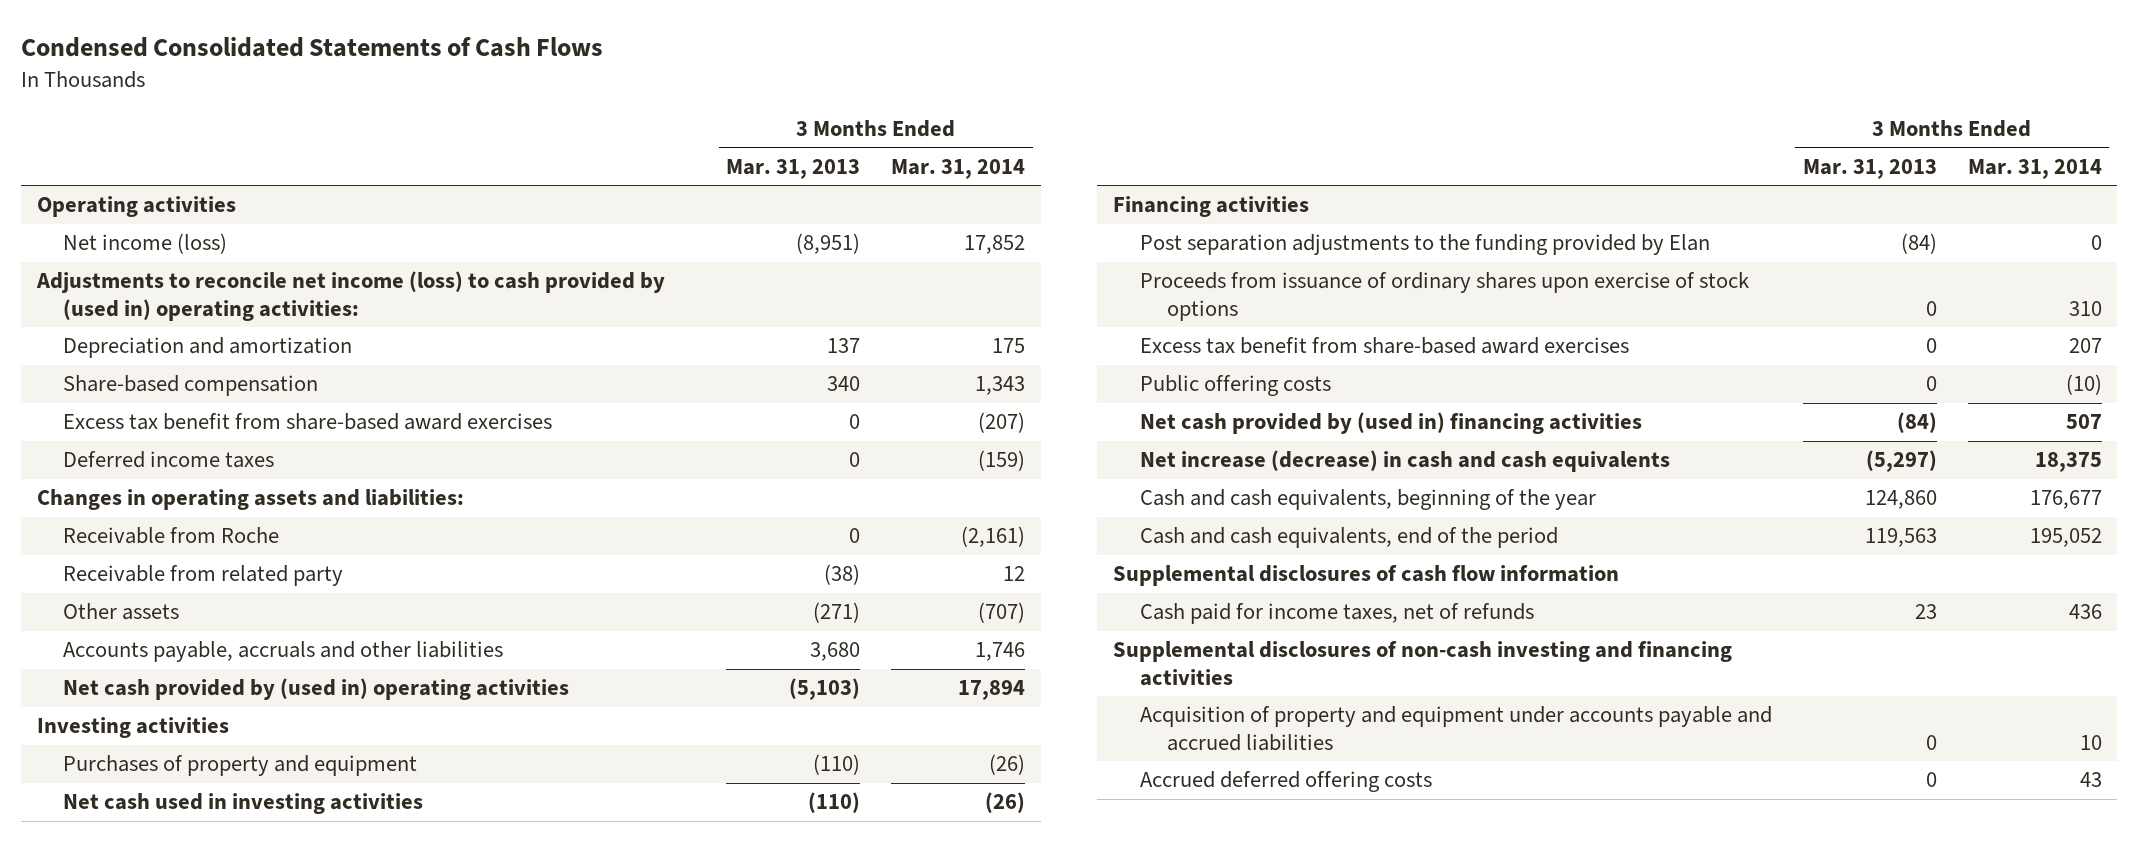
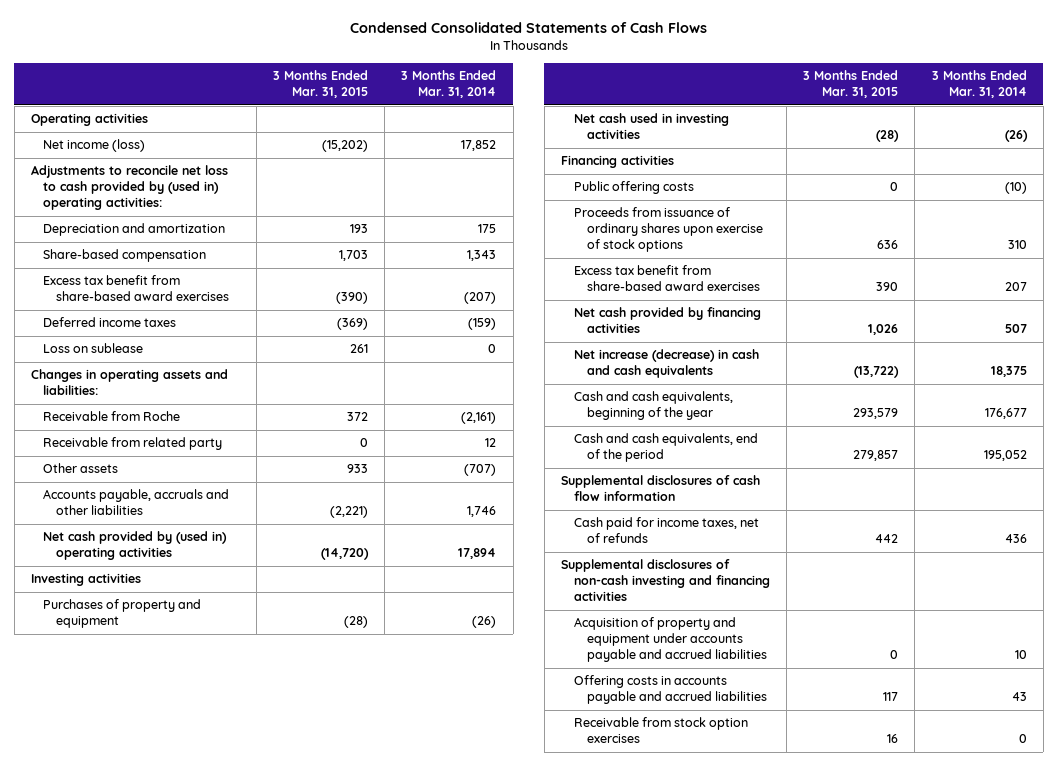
- | 3 Months Ended Mar. 31, 2013 | 3 Months Ended Mar. 31, 2014
+ | 3 Months Ended Mar. 31, 2015 | 3 Months Ended Mar. 31, 2014
- Adjustments to reconcile net income (loss) to cash provided by (used in) operating activities:
+ Adjustments to reconcile net loss to cash provided by (used in) operating activities:
+ Loss on sublease | 261 | 0
- Post separation adjustments to the funding provided by Elan | (84) | 0
moved up: Public offering costs | 0 | (10)
- Net cash provided by (used in) financing activities | (84) | 507
+ Net cash provided by financing activities | 1,026 | 507
- Accrued deferred offering costs | 0 | 43
+ Offering costs in accounts payable and accrued liabilities | 117 | 43
+ Receivable from stock option exercises | 16 | 0

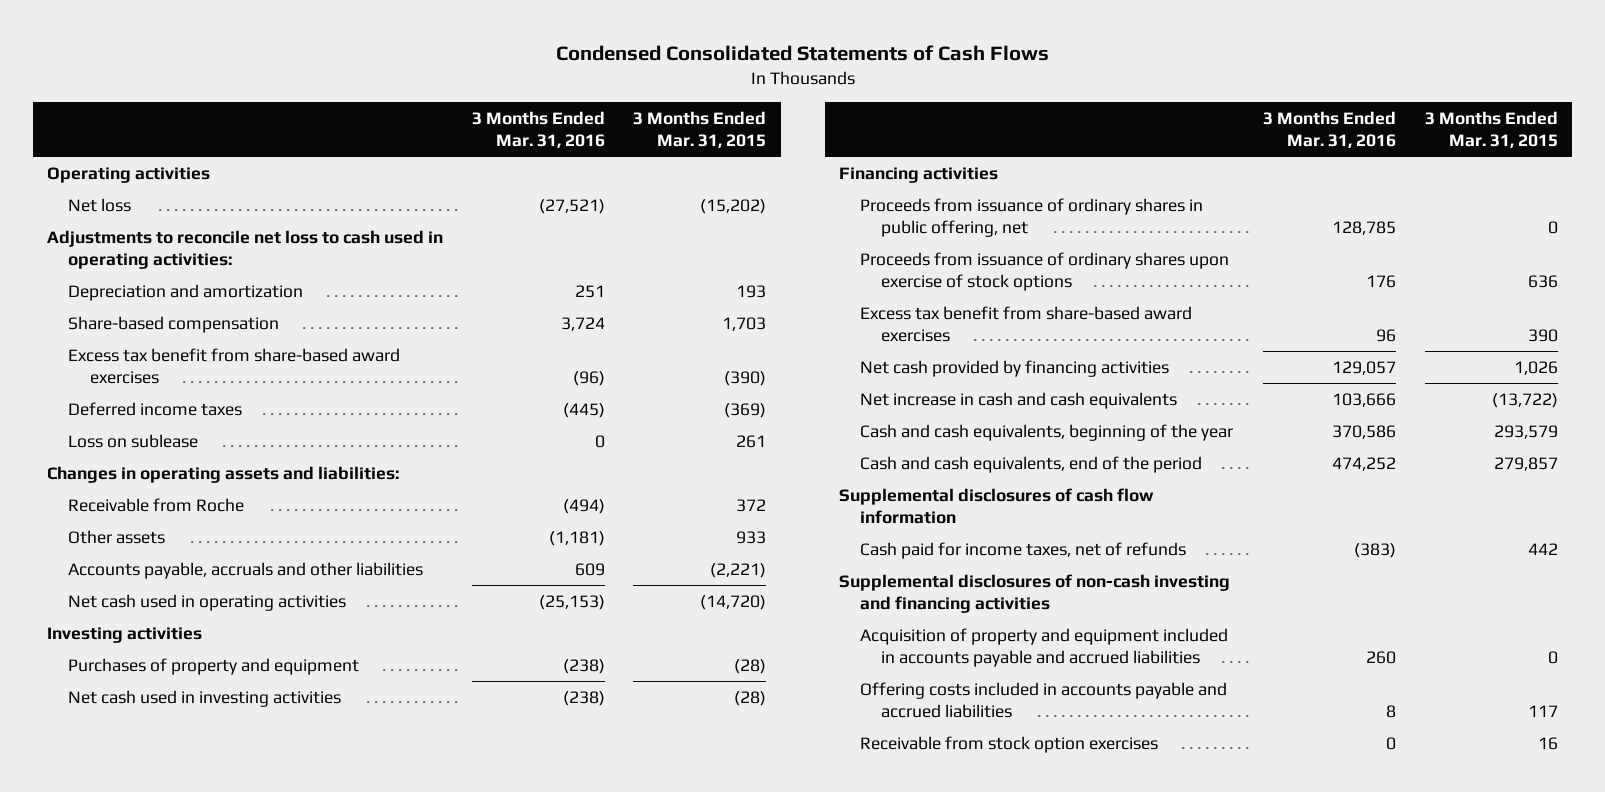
- | 3 Months Ended Mar. 31, 2015 | 3 Months Ended Mar. 31, 2014
+ | 3 Months Ended Mar. 31, 2016 | 3 Months Ended Mar. 31, 2015
- Net income (loss) | (15,202) | 17,852
- Adjustments to reconcile net loss to cash provided by (used in) operating activities:
+ Net loss | (27,521) | (15,202)
+ Adjustments to reconcile net loss to cash used in operating activities:
- Receivable from related party | 0 | 12
- Net cash provided by (used in) operating activities | (14,720) | 17,894
+ Net cash used in operating activities | (25,153) | (14,720)
- Public offering costs | 0 | (10)
+ Proceeds from issuance of ordinary shares in public offering, net | 128,785 | 0
- Net increase (decrease) in cash and cash equivalents | (13,722) | 18,375
+ Net increase in cash and cash equivalents | 103,666 | (13,722)
- Acquisition of property and equipment under accounts payable and accrued liabilities | 0 | 10
- Offering costs in accounts payable and accrued liabilities | 117 | 43
+ Acquisition of property and equipment included in accounts payable and accrued liabilities | 260 | 0
+ Offering costs included in accounts payable and accrued liabilities | 8 | 117

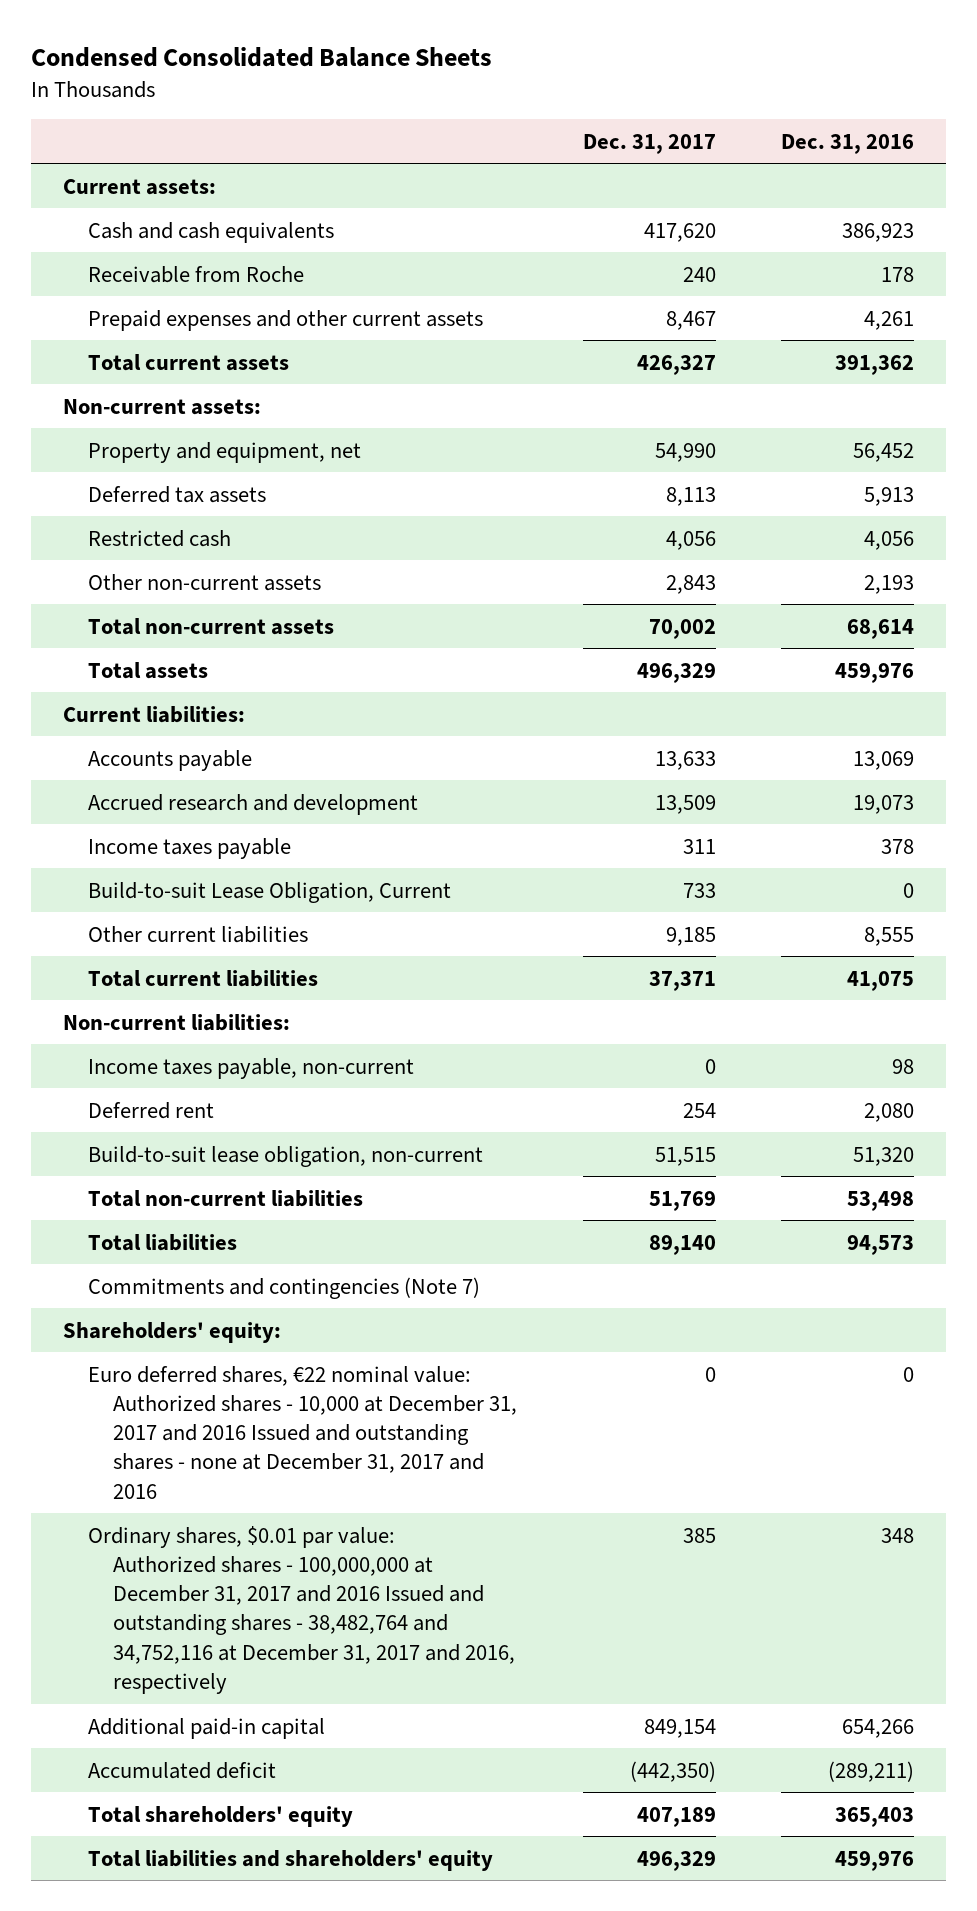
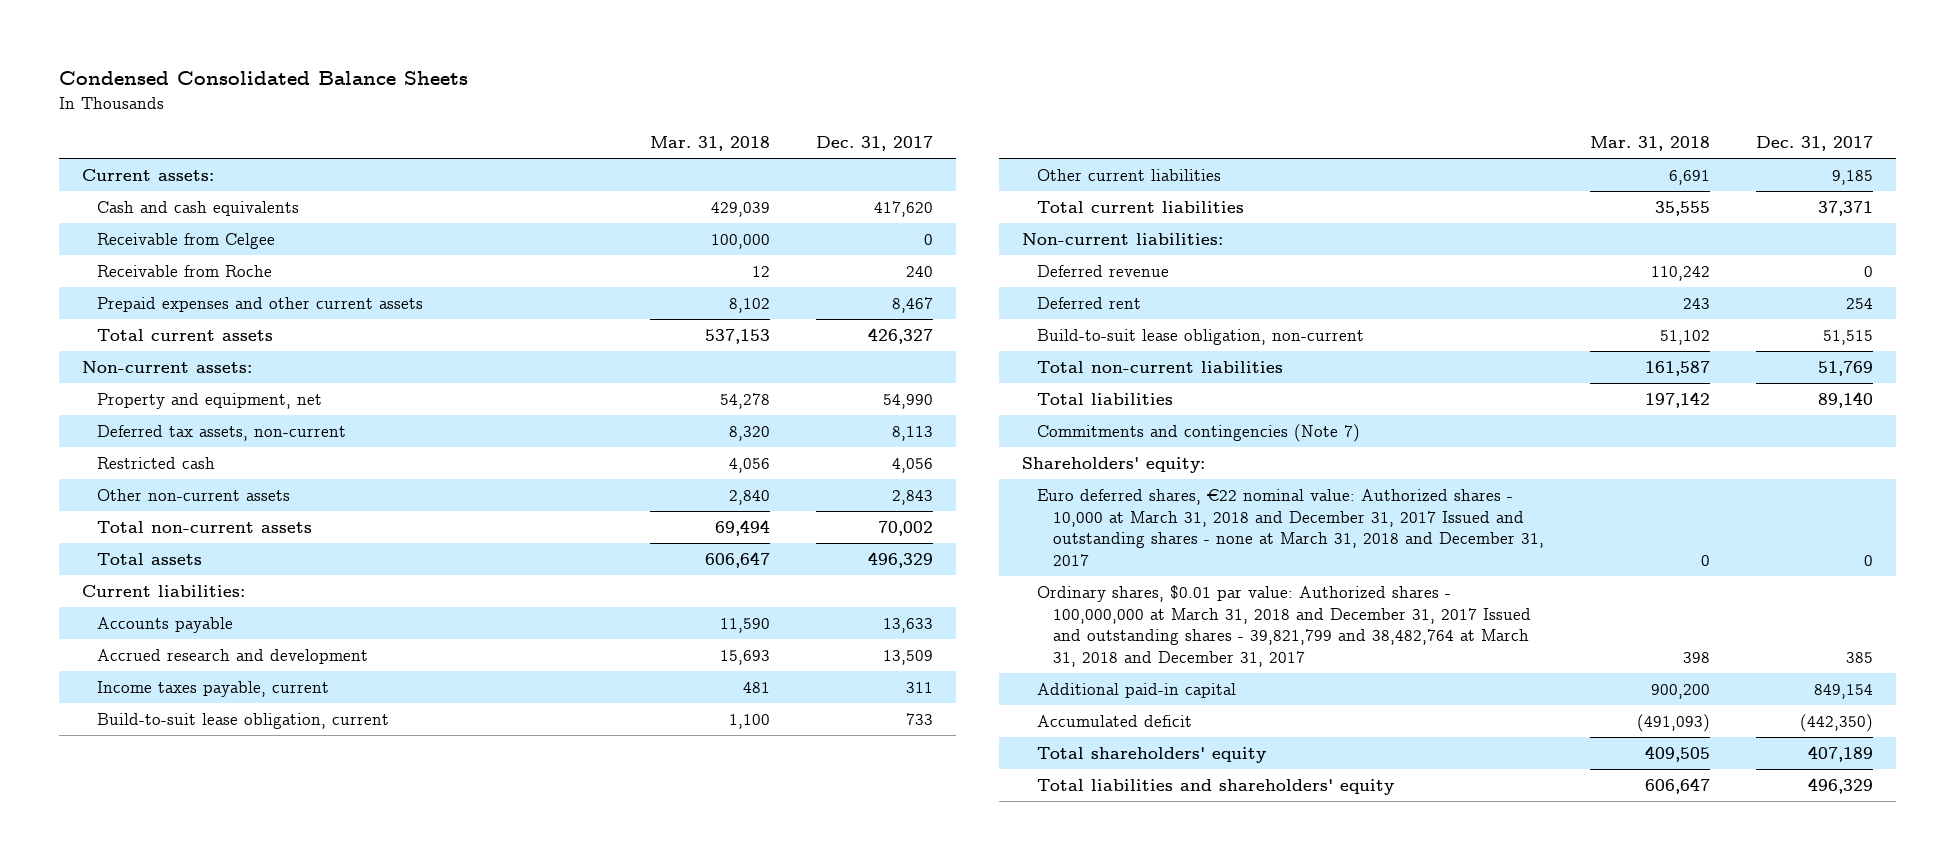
- | Dec. 31, 2017 | Dec. 31, 2016
+ | Mar. 31, 2018 | Dec. 31, 2017
+ Receivable from Celgee | 100,000 | 0
- Deferred tax assets | 8,113 | 5,913
+ Deferred tax assets, non-current | 8,320 | 8,113
- Income taxes payable | 311 | 378
- Build-to-suit Lease Obligation, Current | 733 | 0
+ Income taxes payable, current | 481 | 311
+ Build-to-suit lease obligation, current | 1,100 | 733
- Income taxes payable, non-current | 0 | 98
+ Deferred revenue | 110,242 | 0
- Euro deferred shares, €22 nominal value: Authorized shares - 10,000 at December 31, 2017 and 2016 Issued and outstanding shares - none at December 31, 2017 and 2016 | 0 | 0
- Ordinary shares, $0.01 par value: Authorized shares - 100,000,000 at December 31, 2017 and 2016 Issued and outstanding shares - 38,482,764 and 34,752,116 at December 31, 2017 and 2016, respectively | 385 | 348
+ Euro deferred shares, €22 nominal value: Authorized shares - 10,000 at March 31, 2018 and December 31, 2017 Issued and outstanding shares - none at March 31, 2018 and December 31, 2017 | 0 | 0
+ Ordinary shares, $0.01 par value: Authorized shares - 100,000,000 at March 31, 2018 and December 31, 2017 Issued and outstanding shares - 39,821,799 and 38,482,764 at March 31, 2018 and December 31, 2017 | 398 | 385

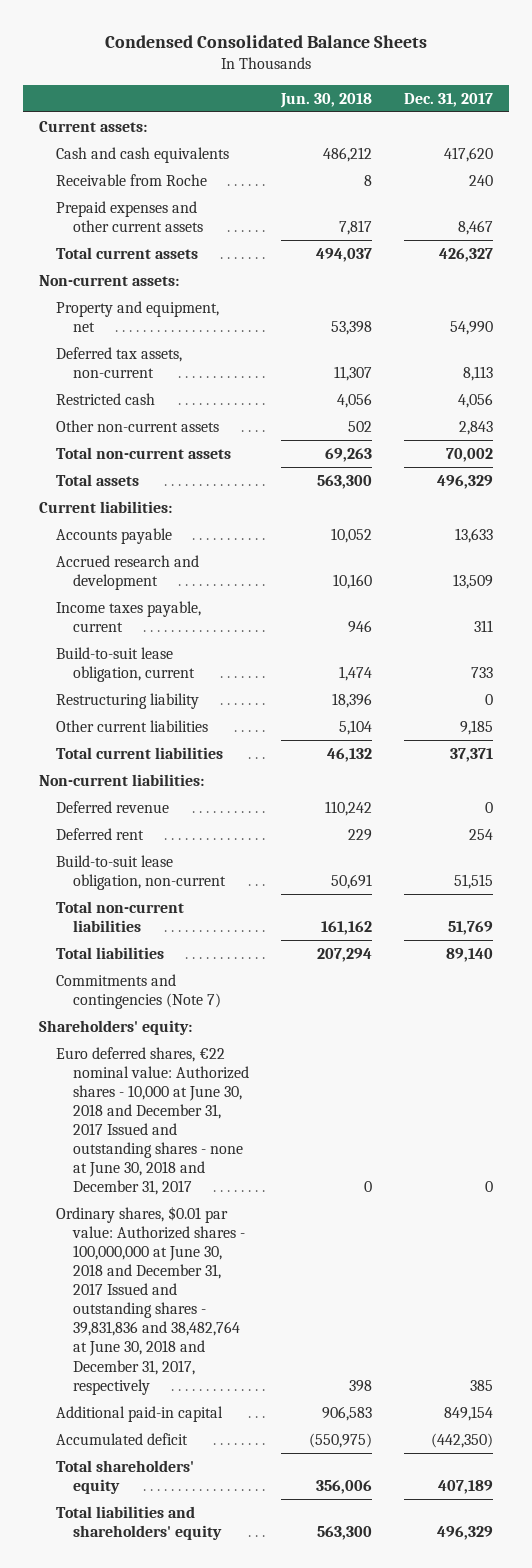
- | Mar. 31, 2018 | Dec. 31, 2017
+ | Jun. 30, 2018 | Dec. 31, 2017
- Receivable from Celgee | 100,000 | 0
+ Restructuring liability | 18,396 | 0
- Euro deferred shares, €22 nominal value: Authorized shares - 10,000 at March 31, 2018 and December 31, 2017 Issued and outstanding shares - none at March 31, 2018 and December 31, 2017 | 0 | 0
- Ordinary shares, $0.01 par value: Authorized shares - 100,000,000 at March 31, 2018 and December 31, 2017 Issued and outstanding shares - 39,821,799 and 38,482,764 at March 31, 2018 and December 31, 2017 | 398 | 385
+ Euro deferred shares, €22 nominal value: Authorized shares - 10,000 at June 30, 2018 and December 31, 2017 Issued and outstanding shares - none at June 30, 2018 and December 31, 2017 | 0 | 0
+ Ordinary shares, $0.01 par value: Authorized shares - 100,000,000 at June 30, 2018 and December 31, 2017 Issued and outstanding shares - 39,831,836 and 38,482,764 at June 30, 2018 and December 31, 2017, respectively | 398 | 385

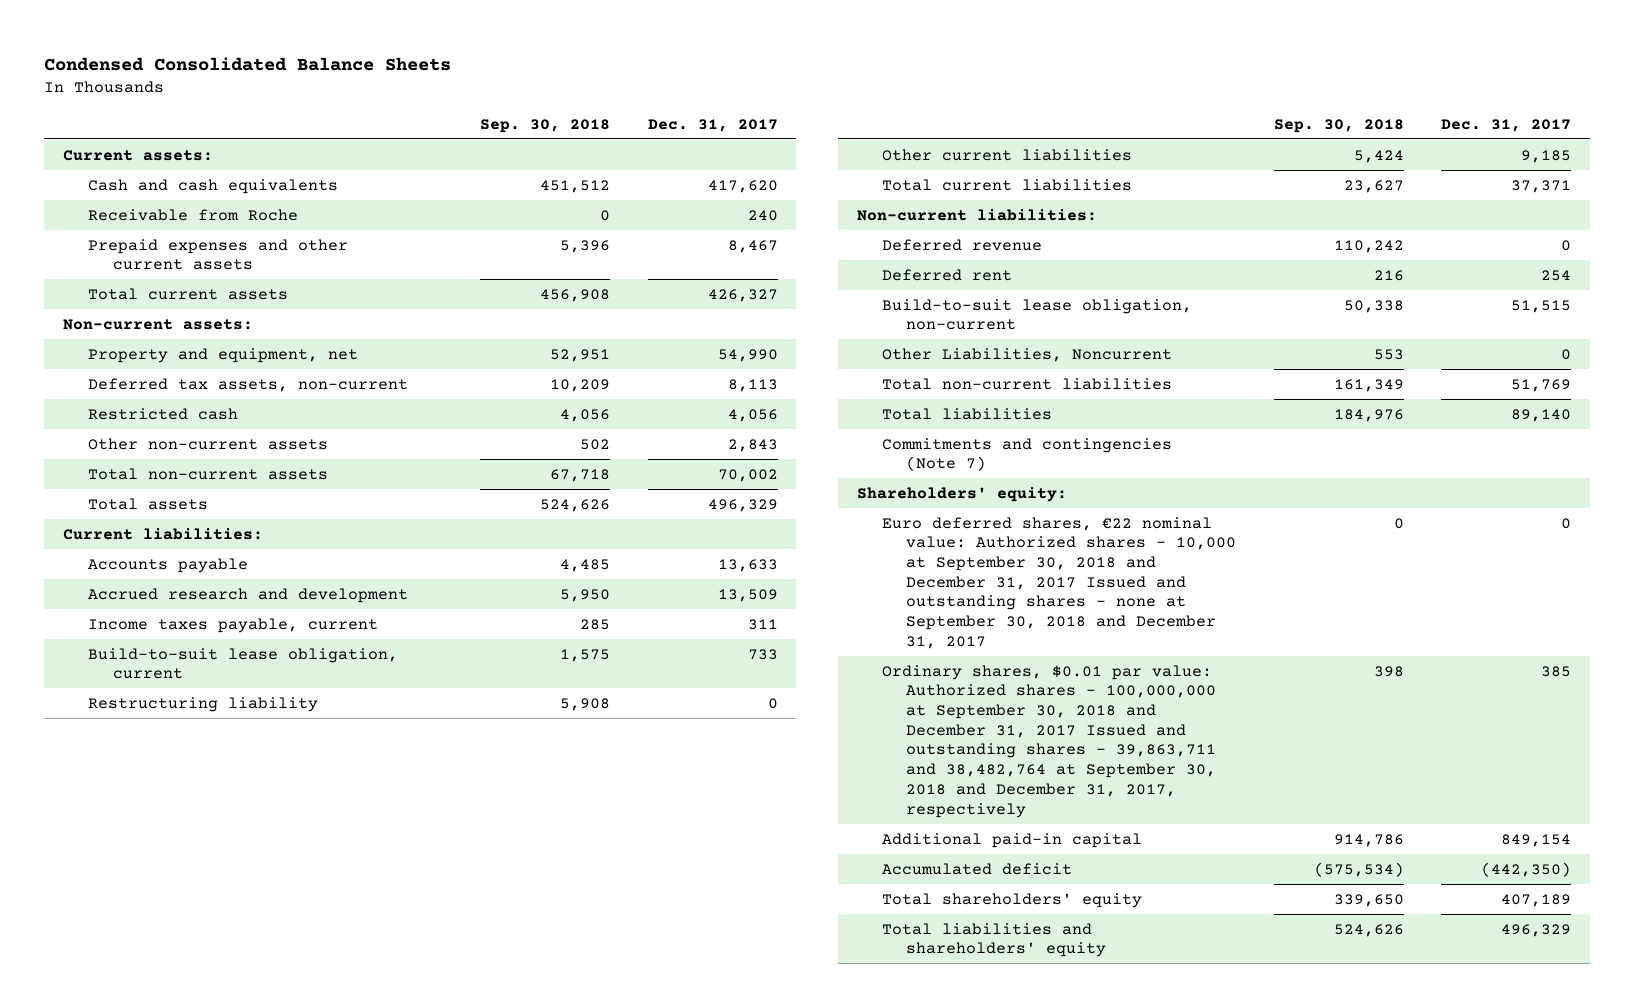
- | Jun. 30, 2018 | Dec. 31, 2017
+ | Sep. 30, 2018 | Dec. 31, 2017
+ Other Liabilities, Noncurrent | 553 | 0
- Euro deferred shares, €22 nominal value: Authorized shares - 10,000 at June 30, 2018 and December 31, 2017 Issued and outstanding shares - none at June 30, 2018 and December 31, 2017 | 0 | 0
- Ordinary shares, $0.01 par value: Authorized shares - 100,000,000 at June 30, 2018 and December 31, 2017 Issued and outstanding shares - 39,831,836 and 38,482,764 at June 30, 2018 and December 31, 2017, respectively | 398 | 385
+ Euro deferred shares, €22 nominal value: Authorized shares - 10,000 at September 30, 2018 and December 31, 2017 Issued and outstanding shares - none at September 30, 2018 and December 31, 2017 | 0 | 0
+ Ordinary shares, $0.01 par value: Authorized shares - 100,000,000 at September 30, 2018 and December 31, 2017 Issued and outstanding shares - 39,863,711 and 38,482,764 at September 30, 2018 and December 31, 2017, respectively | 398 | 385

